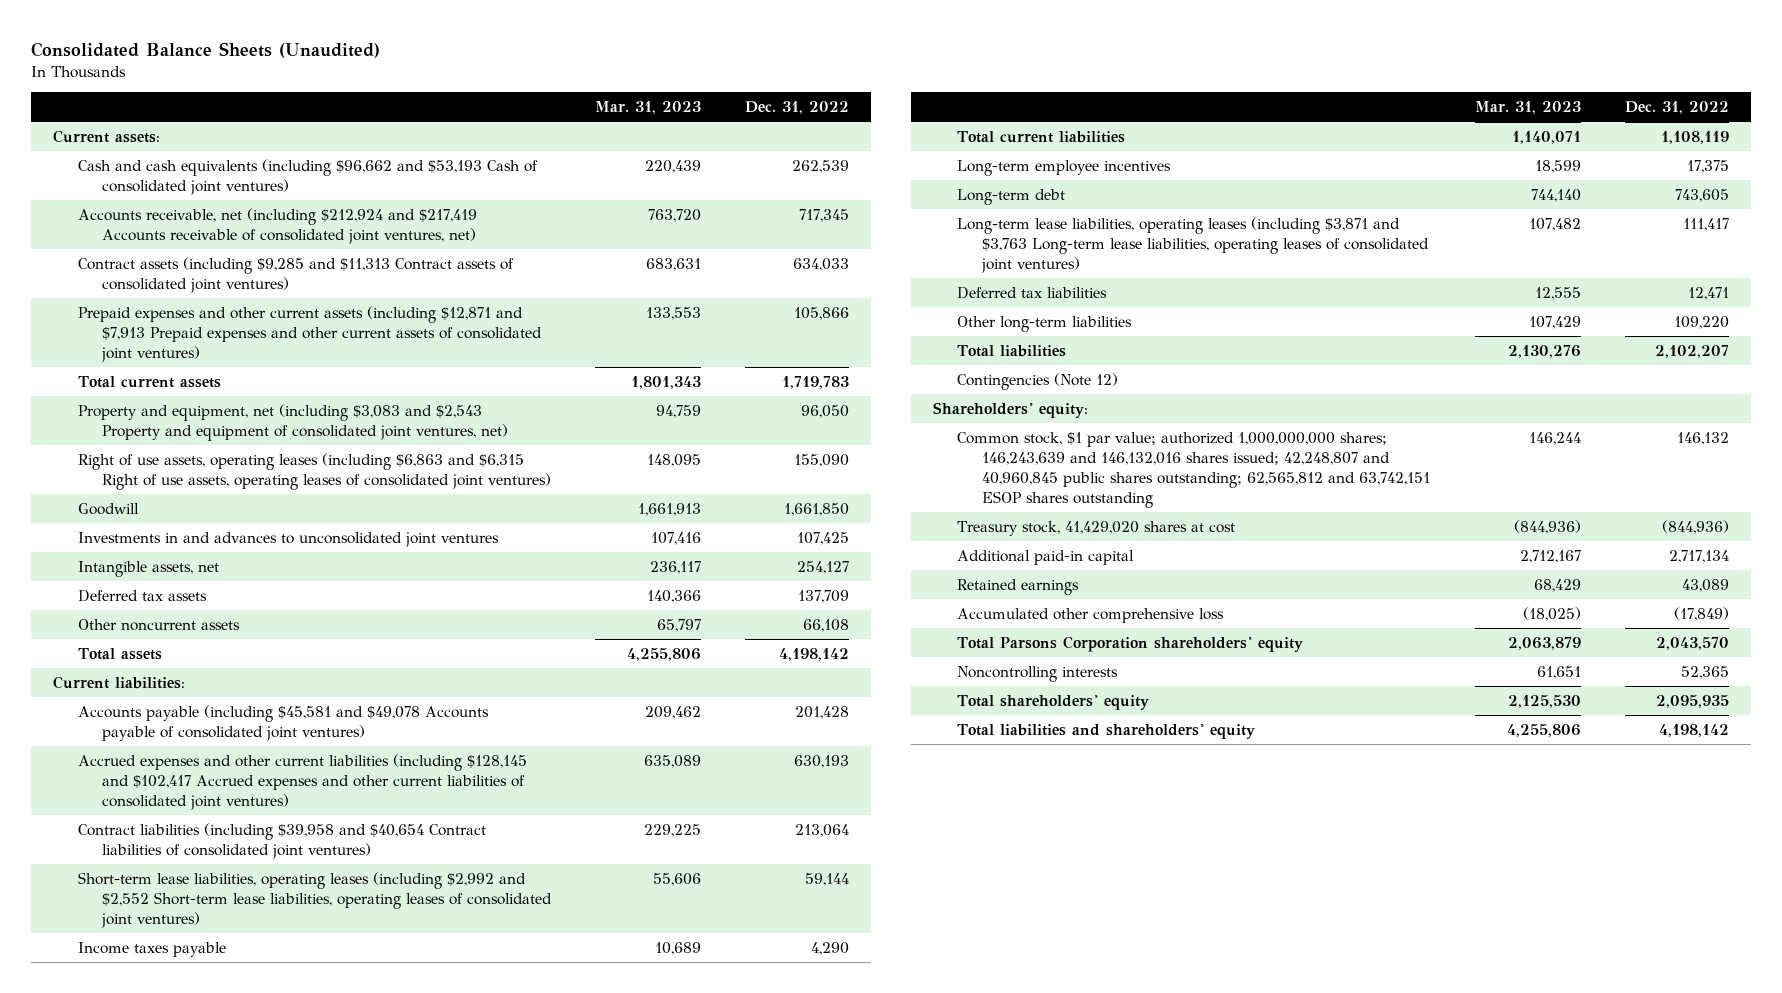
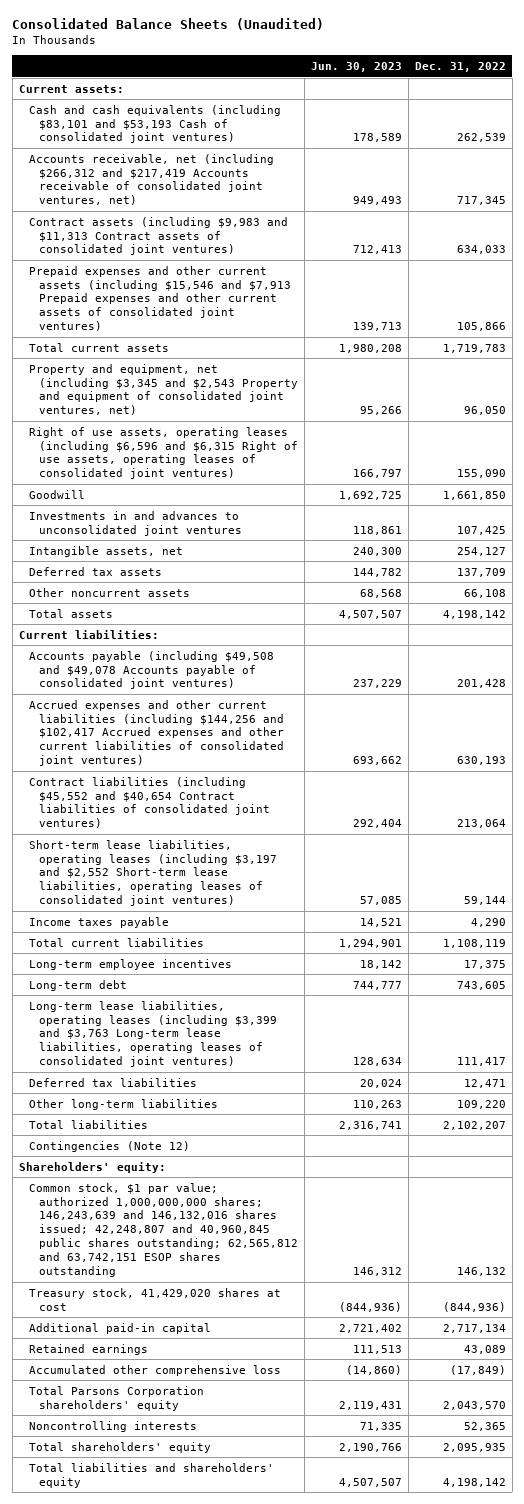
- | Mar. 31, 2023 | Dec. 31, 2022
+ | Jun. 30, 2023 | Dec. 31, 2022
- Cash and cash equivalents (including $96,662 and $53,193 Cash of consolidated joint ventures) | 220,439 | 262,539
- Accounts receivable, net (including $212,924 and $217,419 Accounts receivable of consolidated joint ventures, net) | 763,720 | 717,345
- Contract assets (including $9,285 and $11,313 Contract assets of consolidated joint ventures) | 683,631 | 634,033
- Prepaid expenses and other current assets (including $12,871 and $7,913 Prepaid expenses and other current assets of consolidated joint ventures) | 133,553 | 105,866
+ Cash and cash equivalents (including $83,101 and $53,193 Cash of consolidated joint ventures) | 178,589 | 262,539
+ Accounts receivable, net (including $266,312 and $217,419 Accounts receivable of consolidated joint ventures, net) | 949,493 | 717,345
+ Contract assets (including $9,983 and $11,313 Contract assets of consolidated joint ventures) | 712,413 | 634,033
+ Prepaid expenses and other current assets (including $15,546 and $7,913 Prepaid expenses and other current assets of consolidated joint ventures) | 139,713 | 105,866
- Property and equipment, net (including $3,083 and $2,543 Property and equipment of consolidated joint ventures, net) | 94,759 | 96,050
- Right of use assets, operating leases (including $6,863 and $6,315 Right of use assets, operating leases of consolidated joint ventures) | 148,095 | 155,090
+ Property and equipment, net (including $3,345 and $2,543 Property and equipment of consolidated joint ventures, net) | 95,266 | 96,050
+ Right of use assets, operating leases (including $6,596 and $6,315 Right of use assets, operating leases of consolidated joint ventures) | 166,797 | 155,090
- Accounts payable (including $45,581 and $49,078 Accounts payable of consolidated joint ventures) | 209,462 | 201,428
- Accrued expenses and other current liabilities (including $128,145 and $102,417 Accrued expenses and other current liabilities of consolidated joint ventures) | 635,089 | 630,193
- Contract liabilities (including $39,958 and $40,654 Contract liabilities of consolidated joint ventures) | 229,225 | 213,064
- Short-term lease liabilities, operating leases (including $2,992 and $2,552 Short-term lease liabilities, operating leases of consolidated joint ventures) | 55,606 | 59,144
+ Accounts payable (including $49,508 and $49,078 Accounts payable of consolidated joint ventures) | 237,229 | 201,428
+ Accrued expenses and other current liabilities (including $144,256 and $102,417 Accrued expenses and other current liabilities of consolidated joint ventures) | 693,662 | 630,193
+ Contract liabilities (including $45,552 and $40,654 Contract liabilities of consolidated joint ventures) | 292,404 | 213,064
+ Short-term lease liabilities, operating leases (including $3,197 and $2,552 Short-term lease liabilities, operating leases of consolidated joint ventures) | 57,085 | 59,144
- Long-term lease liabilities, operating leases (including $3,871 and $3,763 Long-term lease liabilities, operating leases of consolidated joint ventures) | 107,482 | 111,417
+ Long-term lease liabilities, operating leases (including $3,399 and $3,763 Long-term lease liabilities, operating leases of consolidated joint ventures) | 128,634 | 111,417

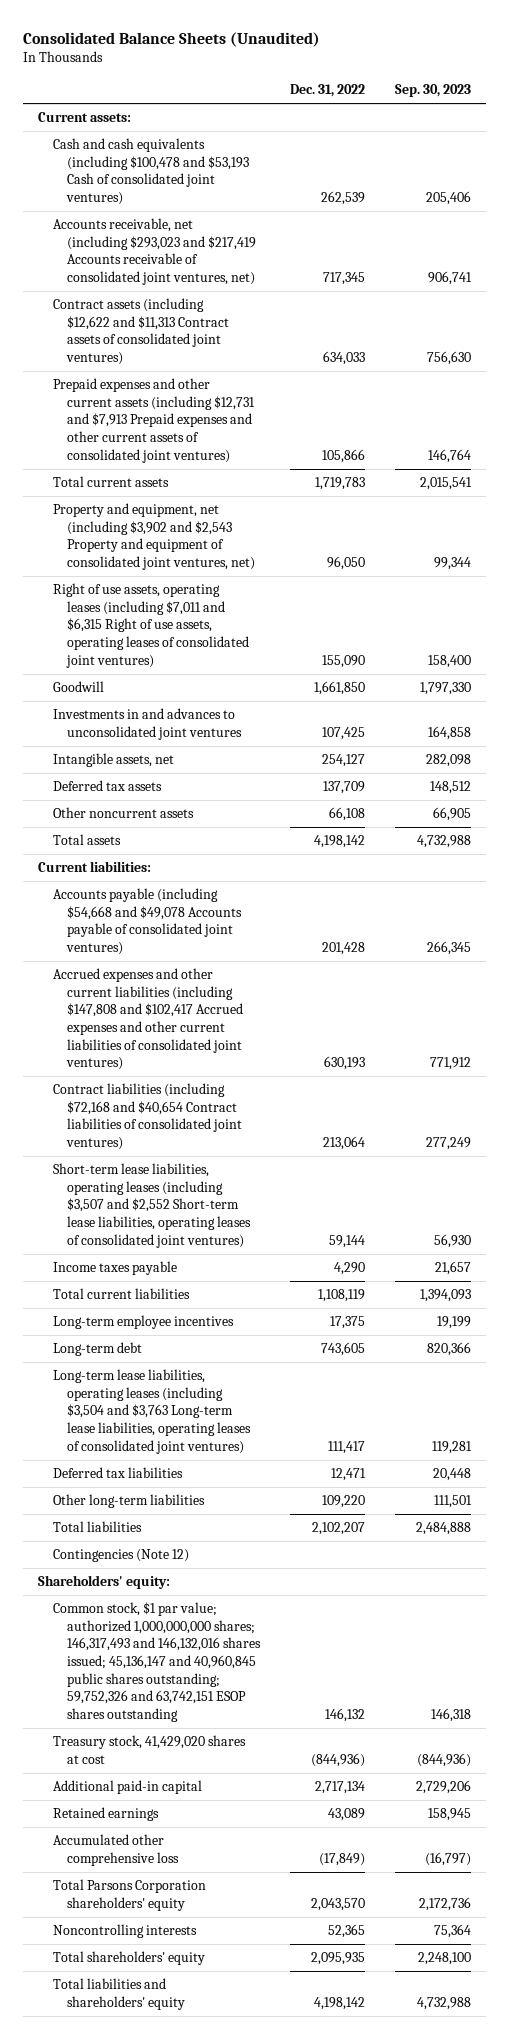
- | Jun. 30, 2023 | Dec. 31, 2022
+ | Dec. 31, 2022 | Sep. 30, 2023
- Cash and cash equivalents (including $83,101 and $53,193 Cash of consolidated joint ventures) | 178,589 | 262,539
- Accounts receivable, net (including $266,312 and $217,419 Accounts receivable of consolidated joint ventures, net) | 949,493 | 717,345
- Contract assets (including $9,983 and $11,313 Contract assets of consolidated joint ventures) | 712,413 | 634,033
- Prepaid expenses and other current assets (including $15,546 and $7,913 Prepaid expenses and other current assets of consolidated joint ventures) | 139,713 | 105,866
+ Cash and cash equivalents (including $100,478 and $53,193 Cash of consolidated joint ventures) | 262,539 | 205,406
+ Accounts receivable, net (including $293,023 and $217,419 Accounts receivable of consolidated joint ventures, net) | 717,345 | 906,741
+ Contract assets (including $12,622 and $11,313 Contract assets of consolidated joint ventures) | 634,033 | 756,630
+ Prepaid expenses and other current assets (including $12,731 and $7,913 Prepaid expenses and other current assets of consolidated joint ventures) | 105,866 | 146,764
- Property and equipment, net (including $3,345 and $2,543 Property and equipment of consolidated joint ventures, net) | 95,266 | 96,050
- Right of use assets, operating leases (including $6,596 and $6,315 Right of use assets, operating leases of consolidated joint ventures) | 166,797 | 155,090
+ Property and equipment, net (including $3,902 and $2,543 Property and equipment of consolidated joint ventures, net) | 96,050 | 99,344
+ Right of use assets, operating leases (including $7,011 and $6,315 Right of use assets, operating leases of consolidated joint ventures) | 155,090 | 158,400
- Accounts payable (including $49,508 and $49,078 Accounts payable of consolidated joint ventures) | 237,229 | 201,428
- Accrued expenses and other current liabilities (including $144,256 and $102,417 Accrued expenses and other current liabilities of consolidated joint ventures) | 693,662 | 630,193
- Contract liabilities (including $45,552 and $40,654 Contract liabilities of consolidated joint ventures) | 292,404 | 213,064
- Short-term lease liabilities, operating leases (including $3,197 and $2,552 Short-term lease liabilities, operating leases of consolidated joint ventures) | 57,085 | 59,144
+ Accounts payable (including $54,668 and $49,078 Accounts payable of consolidated joint ventures) | 201,428 | 266,345
+ Accrued expenses and other current liabilities (including $147,808 and $102,417 Accrued expenses and other current liabilities of consolidated joint ventures) | 630,193 | 771,912
+ Contract liabilities (including $72,168 and $40,654 Contract liabilities of consolidated joint ventures) | 213,064 | 277,249
+ Short-term lease liabilities, operating leases (including $3,507 and $2,552 Short-term lease liabilities, operating leases of consolidated joint ventures) | 59,144 | 56,930
- Long-term lease liabilities, operating leases (including $3,399 and $3,763 Long-term lease liabilities, operating leases of consolidated joint ventures) | 128,634 | 111,417
+ Long-term lease liabilities, operating leases (including $3,504 and $3,763 Long-term lease liabilities, operating leases of consolidated joint ventures) | 111,417 | 119,281
- Common stock, $1 par value; authorized 1,000,000,000 shares; 146,243,639 and 146,132,016 shares issued; 42,248,807 and 40,960,845 public shares outstanding; 62,565,812 and 63,742,151 ESOP shares outstanding | 146,312 | 146,132
+ Common stock, $1 par value; authorized 1,000,000,000 shares; 146,317,493 and 146,132,016 shares issued; 45,136,147 and 40,960,845 public shares outstanding; 59,752,326 and 63,742,151 ESOP shares outstanding | 146,132 | 146,318

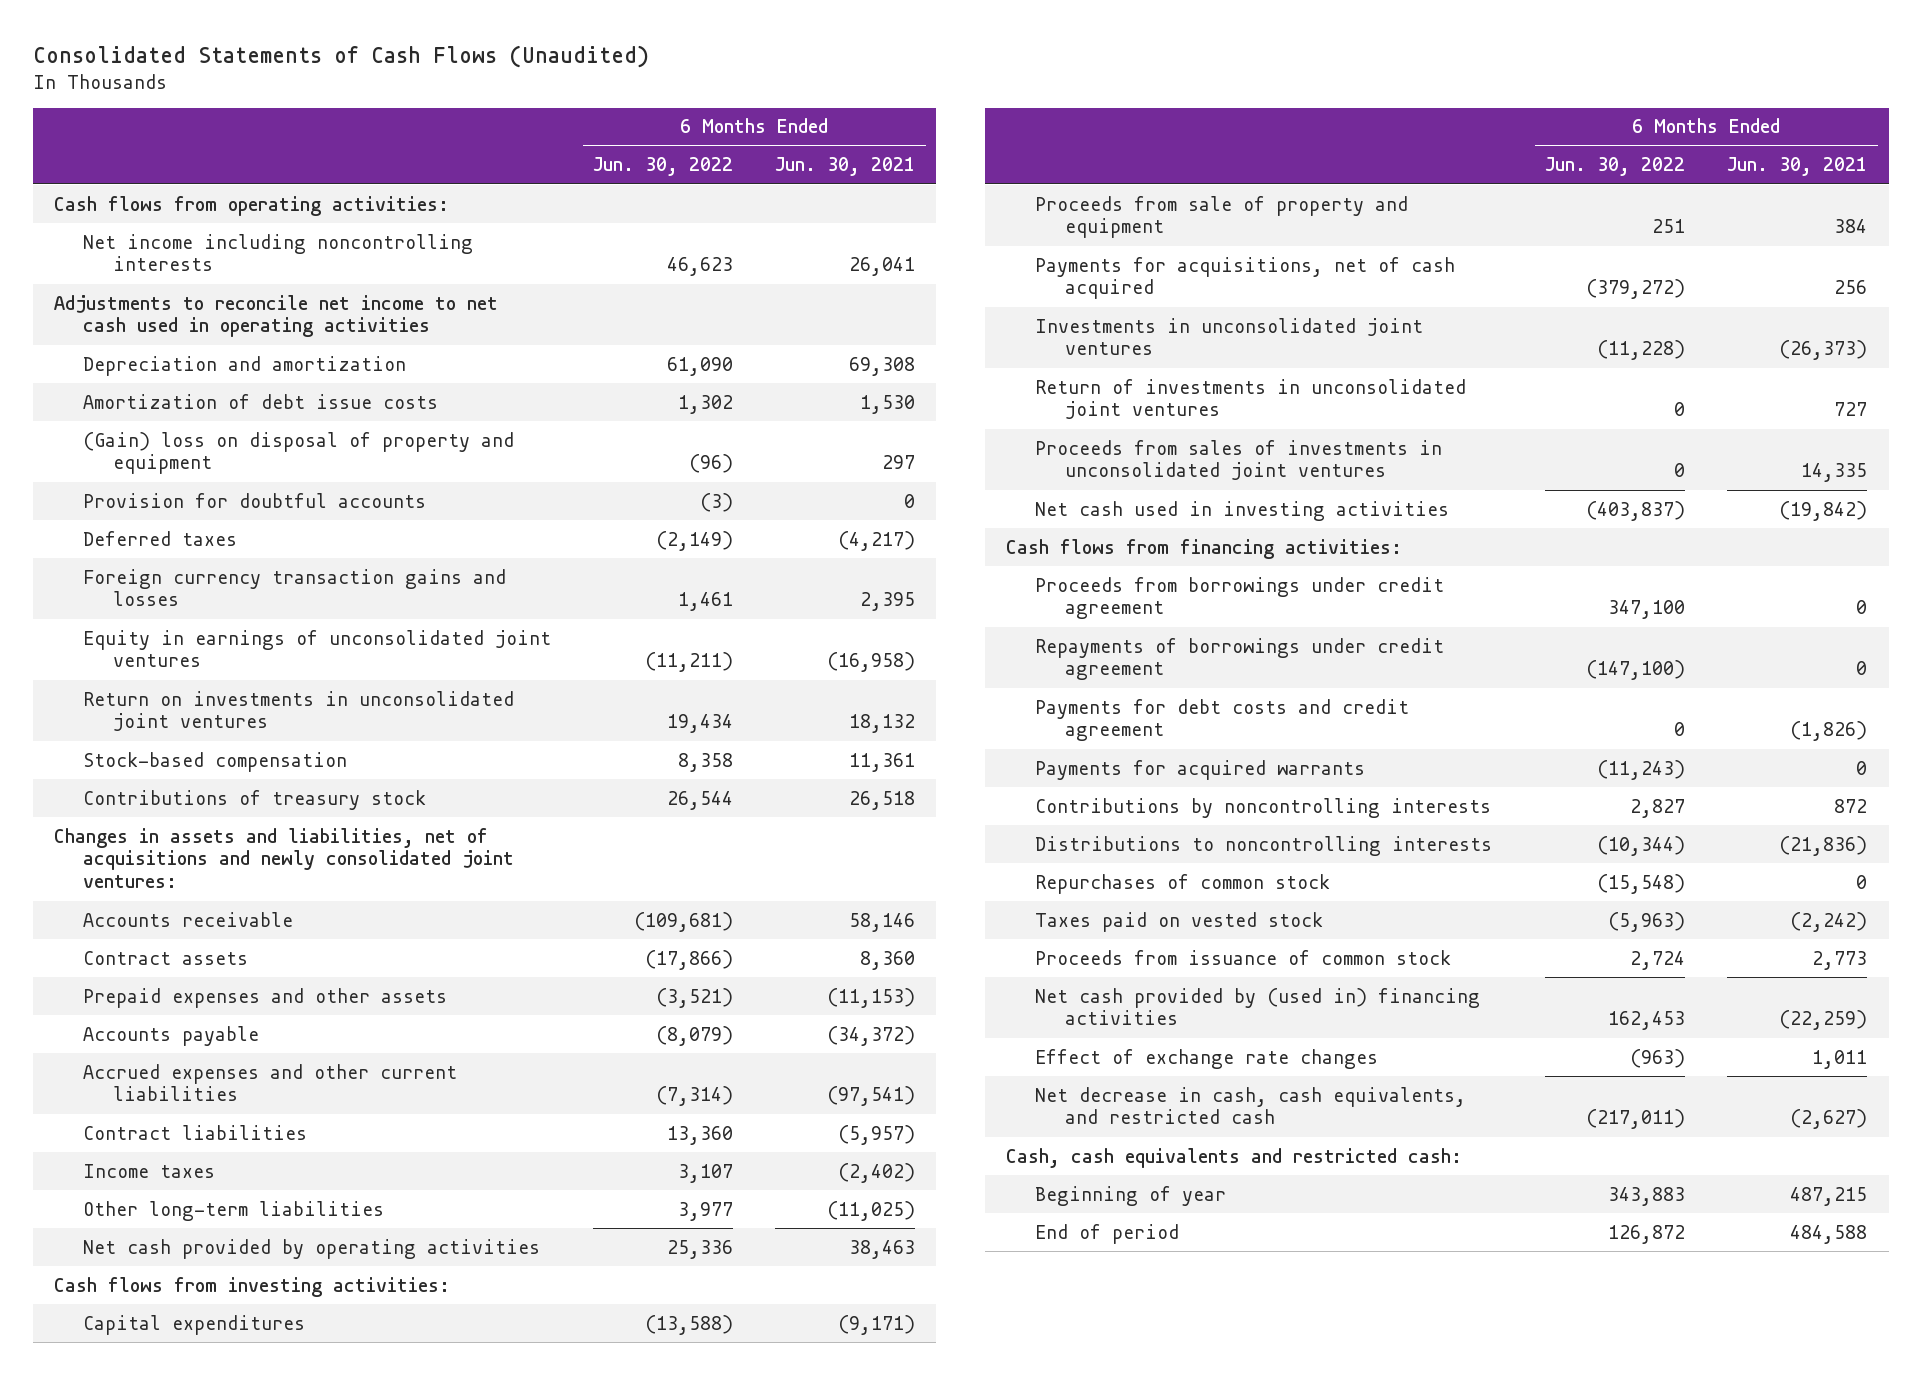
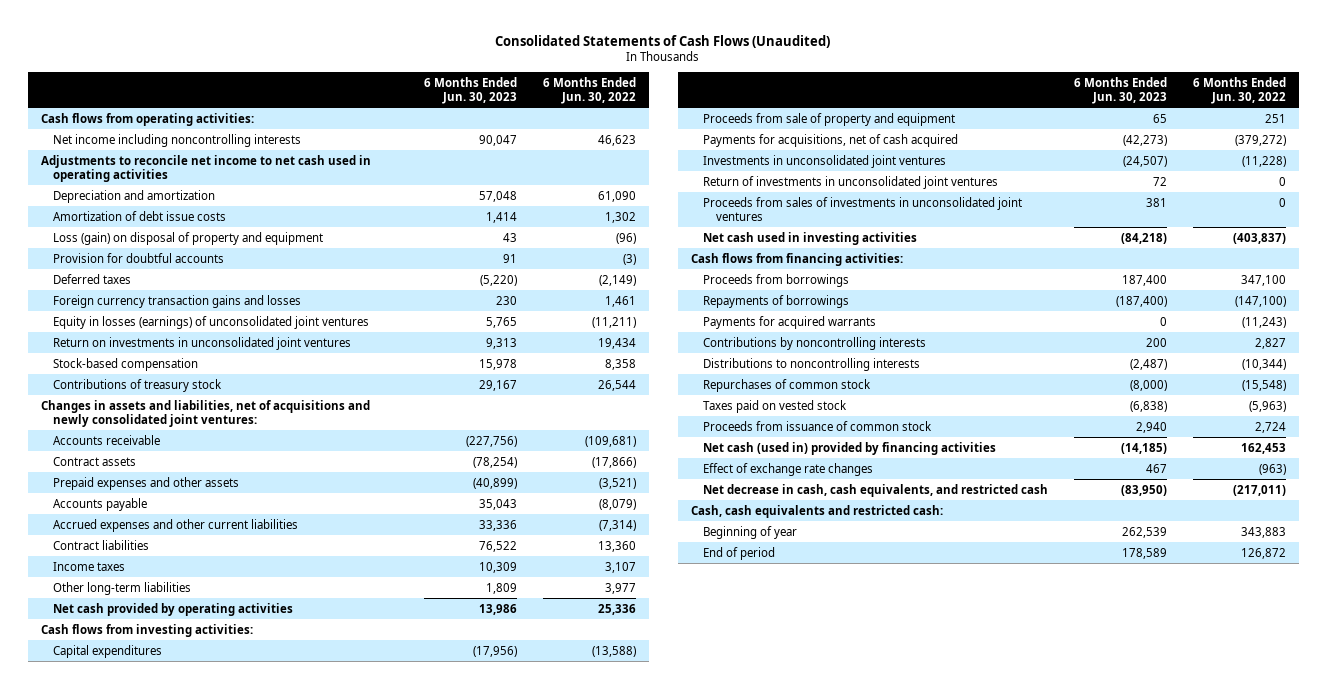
- | 6 Months Ended Jun. 30, 2022 | 6 Months Ended Jun. 30, 2021
+ | 6 Months Ended Jun. 30, 2023 | 6 Months Ended Jun. 30, 2022
- (Gain) loss on disposal of property and equipment | (96) | 297
+ Loss (gain) on disposal of property and equipment | 43 | (96)
- Equity in earnings of unconsolidated joint ventures | (11,211) | (16,958)
+ Equity in losses (earnings) of unconsolidated joint ventures | 5,765 | (11,211)
- Proceeds from borrowings under credit agreement | 347,100 | 0
- Repayments of borrowings under credit agreement | (147,100) | 0
- Payments for debt costs and credit agreement | 0 | (1,826)
+ Proceeds from borrowings | 187,400 | 347,100
+ Repayments of borrowings | (187,400) | (147,100)
- Net cash provided by (used in) financing activities | 162,453 | (22,259)
+ Net cash (used in) provided by financing activities | (14,185) | 162,453

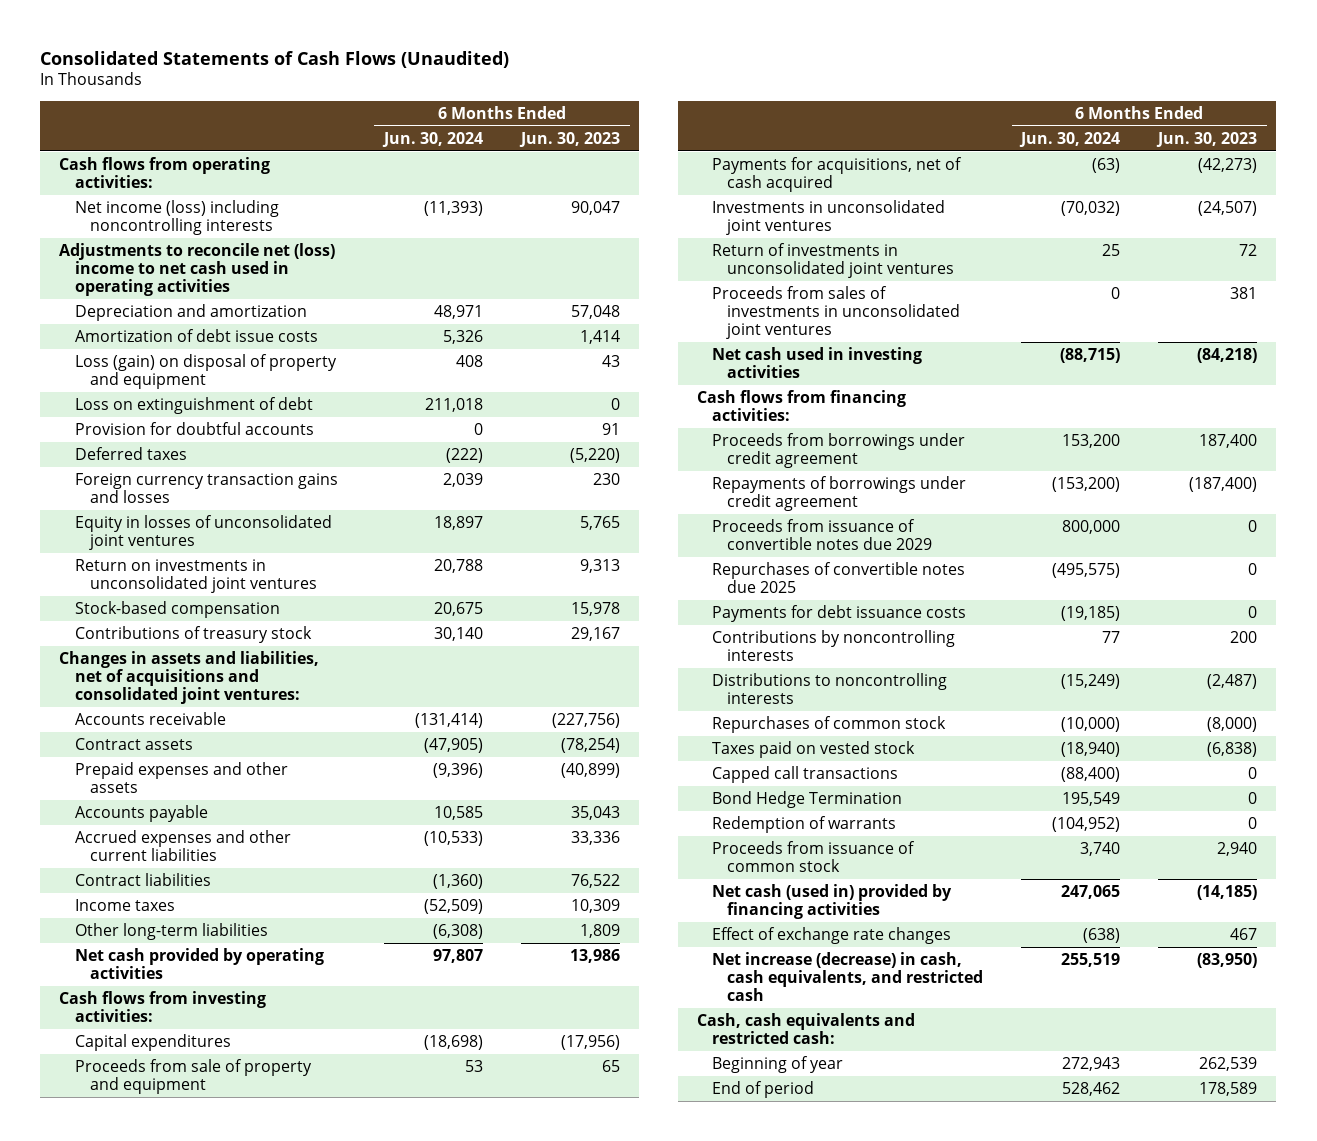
- | 6 Months Ended Jun. 30, 2023 | 6 Months Ended Jun. 30, 2022
+ | 6 Months Ended Jun. 30, 2024 | 6 Months Ended Jun. 30, 2023
- Net income including noncontrolling interests | 90,047 | 46,623
- Adjustments to reconcile net income to net cash used in operating activities
+ Net income (loss) including noncontrolling interests | (11,393) | 90,047
+ Adjustments to reconcile net (loss) income to net cash used in operating activities
+ Loss on extinguishment of debt | 211,018 | 0
- Equity in losses (earnings) of unconsolidated joint ventures | 5,765 | (11,211)
+ Equity in losses of unconsolidated joint ventures | 18,897 | 5,765
- Changes in assets and liabilities, net of acquisitions and newly consolidated joint ventures:
+ Changes in assets and liabilities, net of acquisitions and consolidated joint ventures:
- Proceeds from borrowings | 187,400 | 347,100
- Repayments of borrowings | (187,400) | (147,100)
- Payments for acquired warrants | 0 | (11,243)
+ Proceeds from borrowings under credit agreement | 153,200 | 187,400
+ Repayments of borrowings under credit agreement | (153,200) | (187,400)
+ Proceeds from issuance of convertible notes due 2029 | 800,000 | 0
+ Repurchases of convertible notes due 2025 | (495,575) | 0
+ Payments for debt issuance costs | (19,185) | 0
+ Capped call transactions | (88,400) | 0
+ Bond Hedge Termination | 195,549 | 0
+ Redemption of warrants | (104,952) | 0
- Net decrease in cash, cash equivalents, and restricted cash | (83,950) | (217,011)
+ Net increase (decrease) in cash, cash equivalents, and restricted cash | 255,519 | (83,950)

